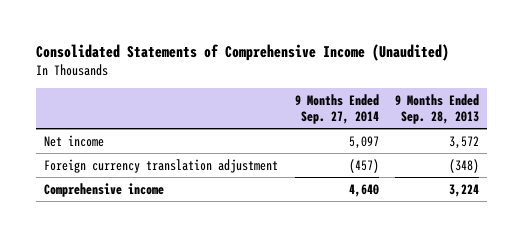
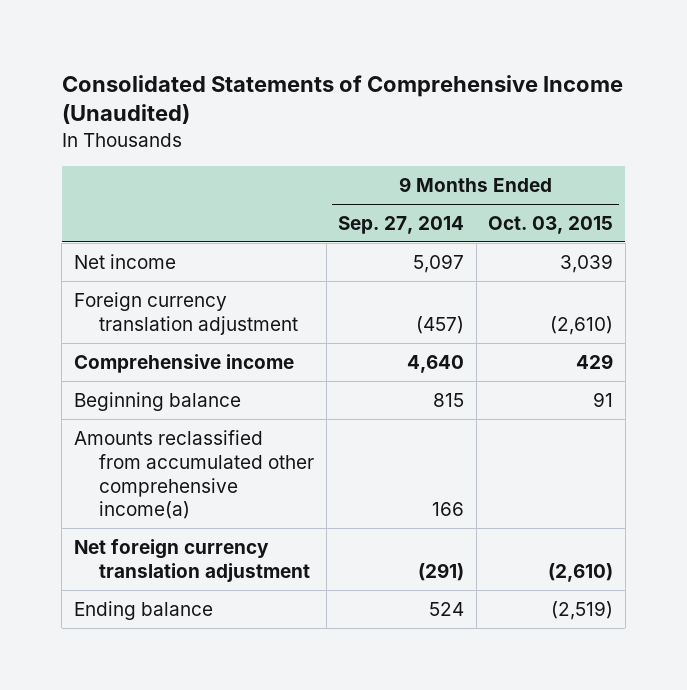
- | 9 Months Ended Sep. 27, 2014 | 9 Months Ended Sep. 28, 2013
+ | 9 Months Ended Sep. 27, 2014 | 9 Months Ended Oct. 03, 2015
+ Beginning balance | 815 | 91
+ Amounts reclassified from accumulated other comprehensive income(a) | 166 |
+ Net foreign currency translation adjustment | (291) | (2,610)
+ Ending balance | 524 | (2,519)

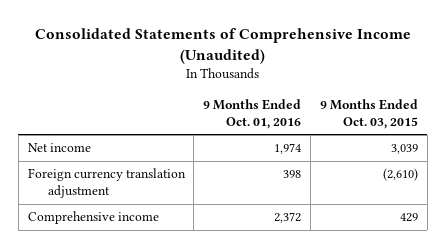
- | 9 Months Ended Sep. 27, 2014 | 9 Months Ended Oct. 03, 2015
+ | 9 Months Ended Oct. 01, 2016 | 9 Months Ended Oct. 03, 2015
- Beginning balance | 815 | 91
- Amounts reclassified from accumulated other comprehensive income(a) | 166 |
- Net foreign currency translation adjustment | (291) | (2,610)
- Ending balance | 524 | (2,519)

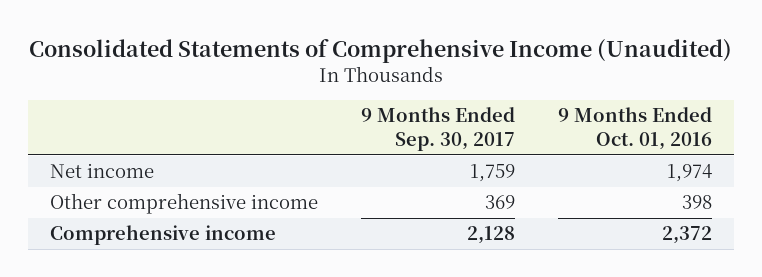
- | 9 Months Ended Oct. 01, 2016 | 9 Months Ended Oct. 03, 2015
+ | 9 Months Ended Sep. 30, 2017 | 9 Months Ended Oct. 01, 2016
- Foreign currency translation adjustment | 398 | (2,610)
+ Other comprehensive income | 369 | 398

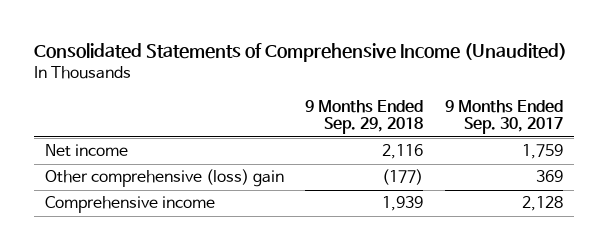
- | 9 Months Ended Sep. 30, 2017 | 9 Months Ended Oct. 01, 2016
+ | 9 Months Ended Sep. 29, 2018 | 9 Months Ended Sep. 30, 2017
- Other comprehensive income | 369 | 398
+ Other comprehensive (loss) gain | (177) | 369

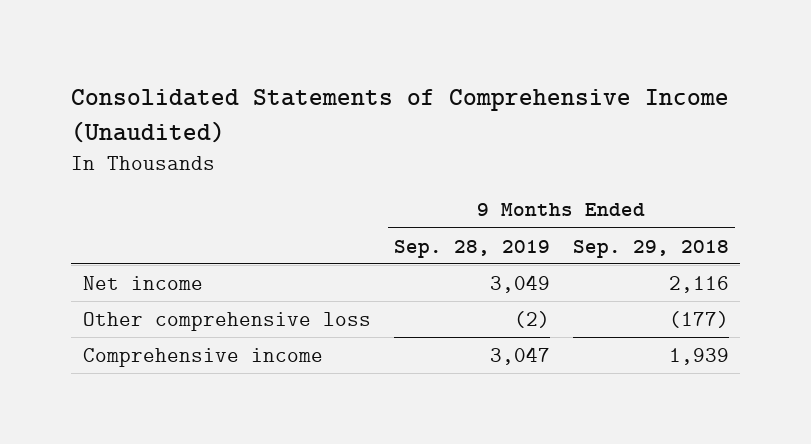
- | 9 Months Ended Sep. 29, 2018 | 9 Months Ended Sep. 30, 2017
+ | 9 Months Ended Sep. 28, 2019 | 9 Months Ended Sep. 29, 2018
- Other comprehensive (loss) gain | (177) | 369
+ Other comprehensive loss | (2) | (177)

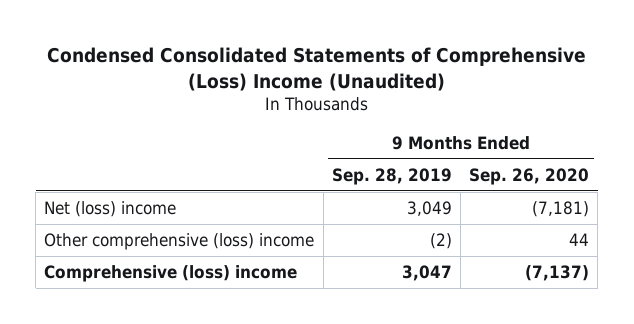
- Consolidated Statements of Comprehensive Income (Unaudited)
+ Condensed Consolidated Statements of Comprehensive (Loss) Income (Unaudited)
- | 9 Months Ended Sep. 28, 2019 | 9 Months Ended Sep. 29, 2018
+ | 9 Months Ended Sep. 28, 2019 | 9 Months Ended Sep. 26, 2020
- Net income | 3,049 | 2,116
- Other comprehensive loss | (2) | (177)
- Comprehensive income | 3,047 | 1,939
+ Net (loss) income | 3,049 | (7,181)
+ Other comprehensive (loss) income | (2) | 44
+ Comprehensive (loss) income | 3,047 | (7,137)

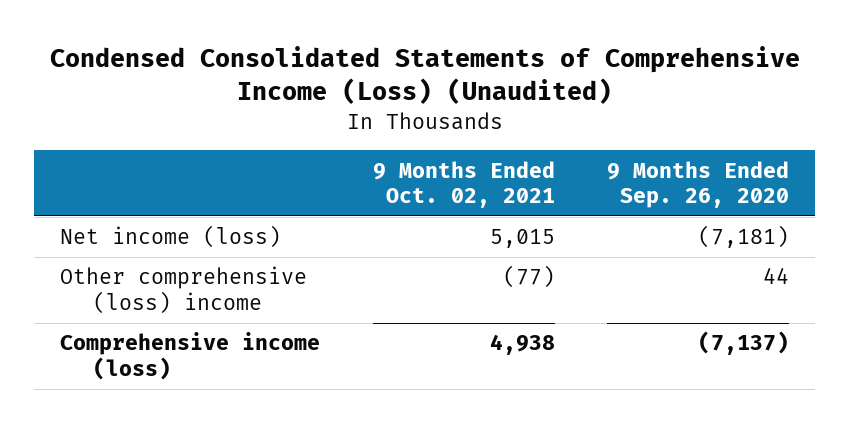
- Condensed Consolidated Statements of Comprehensive (Loss) Income (Unaudited)
+ Condensed Consolidated Statements of Comprehensive Income (Loss) (Unaudited)
- | 9 Months Ended Sep. 28, 2019 | 9 Months Ended Sep. 26, 2020
+ | 9 Months Ended Oct. 02, 2021 | 9 Months Ended Sep. 26, 2020
- Net (loss) income | 3,049 | (7,181)
+ Net income (loss) | 5,015 | (7,181)
- Comprehensive (loss) income | 3,047 | (7,137)
+ Comprehensive income (loss) | 4,938 | (7,137)

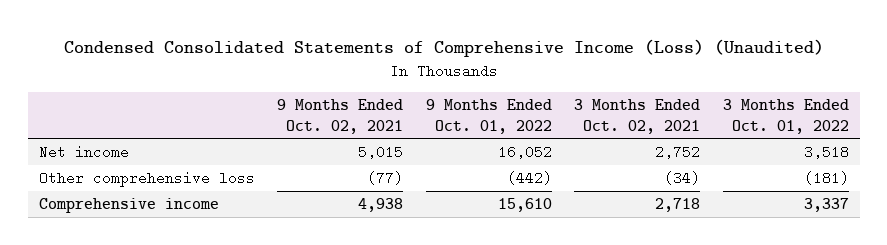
- | 9 Months Ended Oct. 02, 2021 | 9 Months Ended Sep. 26, 2020
+ | 9 Months Ended Oct. 02, 2021 | 9 Months Ended Oct. 01, 2022 | 3 Months Ended Oct. 02, 2021 | 3 Months Ended Oct. 01, 2022
- Net income (loss) | 5,015 | (7,181)
- Other comprehensive (loss) income | (77) | 44
- Comprehensive income (loss) | 4,938 | (7,137)
+ Net income | 5,015 | 16,052 | 2,752 | 3,518
+ Other comprehensive loss | (77) | (442) | (34) | (181)
+ Comprehensive income | 4,938 | 15,610 | 2,718 | 3,337

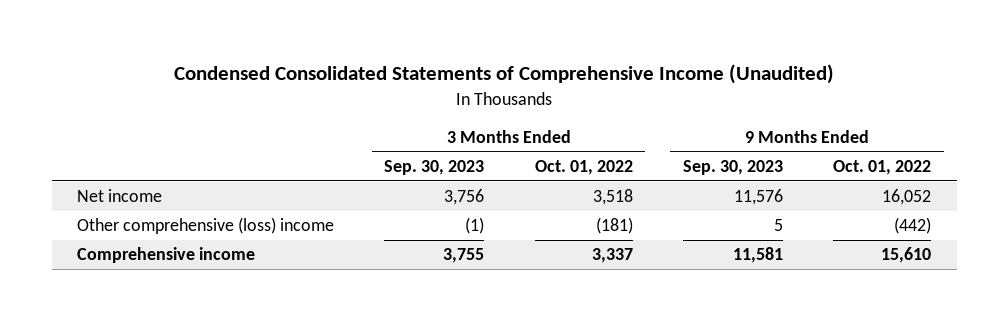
- Condensed Consolidated Statements of Comprehensive Income (Loss) (Unaudited)
+ Condensed Consolidated Statements of Comprehensive Income (Unaudited)
- | 9 Months Ended Oct. 02, 2021 | 9 Months Ended Oct. 01, 2022 | 3 Months Ended Oct. 02, 2021 | 3 Months Ended Oct. 01, 2022
+ | 3 Months Ended Sep. 30, 2023 | 3 Months Ended Oct. 01, 2022 | 9 Months Ended Sep. 30, 2023 | 9 Months Ended Oct. 01, 2022
- Other comprehensive loss | (77) | (442) | (34) | (181)
+ Other comprehensive (loss) income | (1) | (181) | 5 | (442)

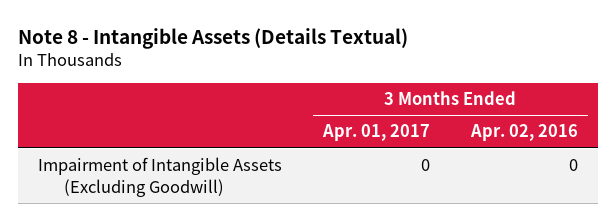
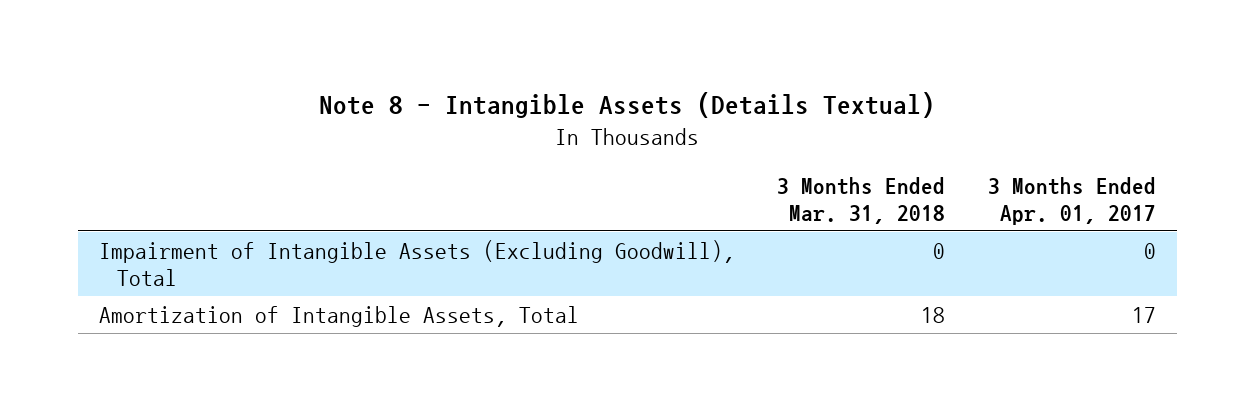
- | 3 Months Ended Apr. 01, 2017 | 3 Months Ended Apr. 02, 2016
+ | 3 Months Ended Mar. 31, 2018 | 3 Months Ended Apr. 01, 2017
- Impairment of Intangible Assets (Excluding Goodwill) | 0 | 0
+ Impairment of Intangible Assets (Excluding Goodwill), Total | 0 | 0
+ Amortization of Intangible Assets, Total | 18 | 17

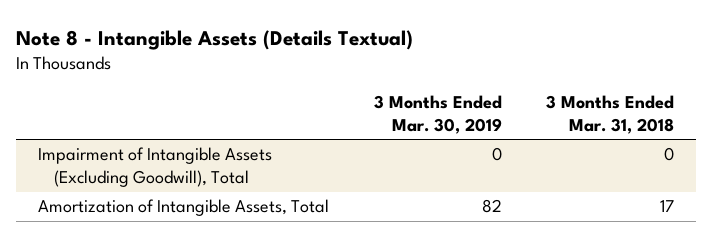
- | 3 Months Ended Mar. 31, 2018 | 3 Months Ended Apr. 01, 2017
+ | 3 Months Ended Mar. 30, 2019 | 3 Months Ended Mar. 31, 2018
- Amortization of Intangible Assets, Total | 18 | 17
+ Amortization of Intangible Assets, Total | 82 | 17

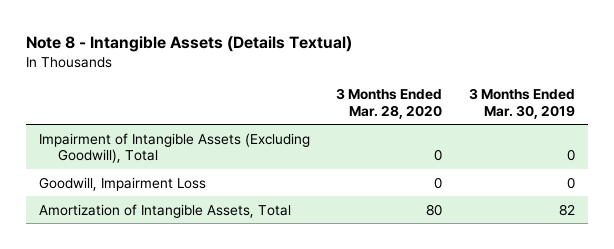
- | 3 Months Ended Mar. 30, 2019 | 3 Months Ended Mar. 31, 2018
+ | 3 Months Ended Mar. 28, 2020 | 3 Months Ended Mar. 30, 2019
+ Goodwill, Impairment Loss | 0 | 0

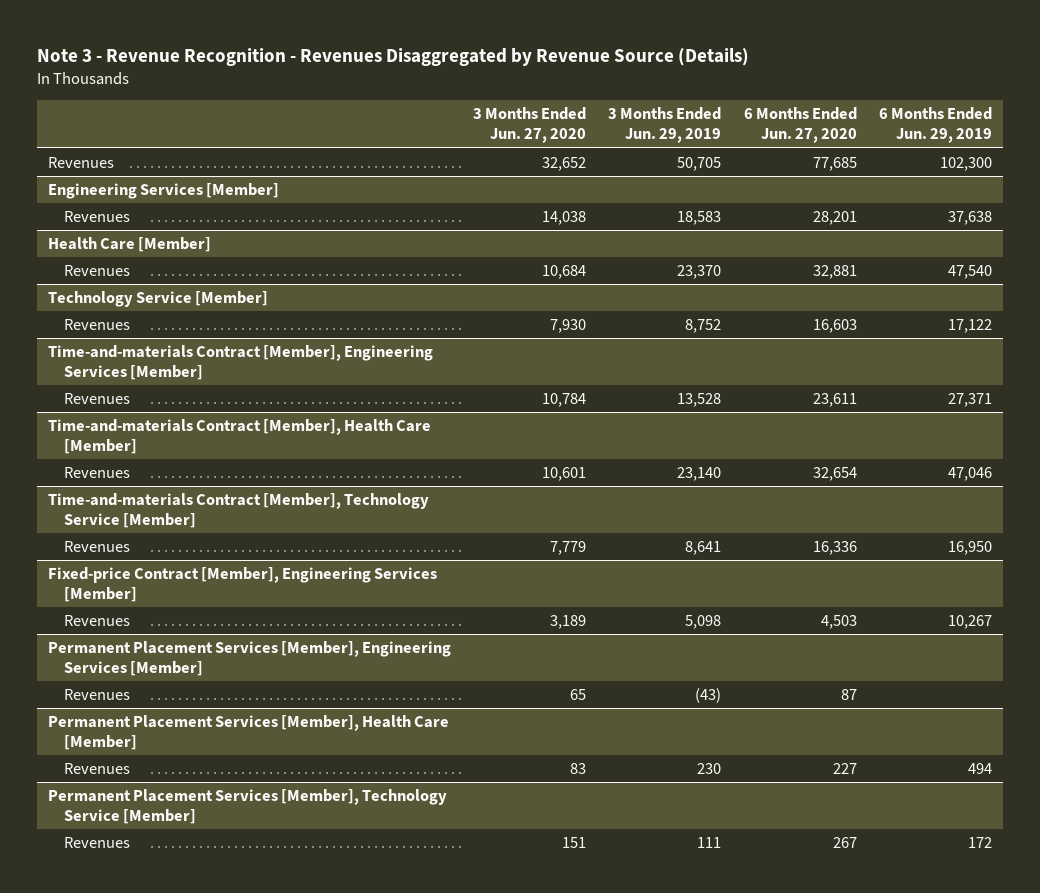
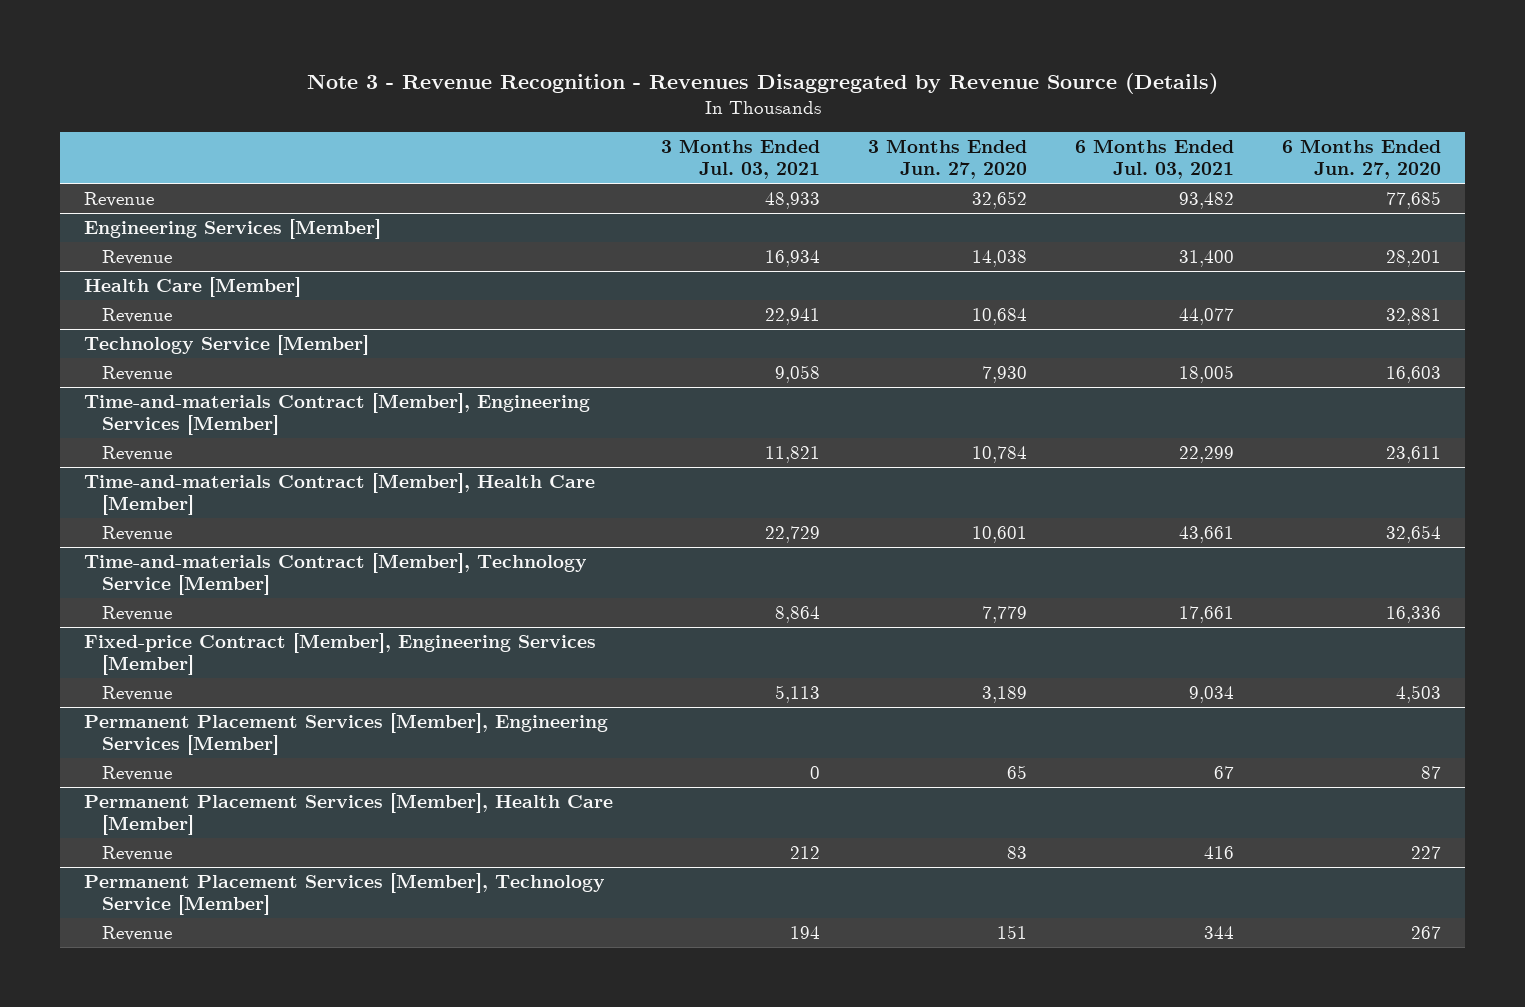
- | 3 Months Ended Jun. 27, 2020 | 3 Months Ended Jun. 29, 2019 | 6 Months Ended Jun. 27, 2020 | 6 Months Ended Jun. 29, 2019
+ | 3 Months Ended Jul. 03, 2021 | 3 Months Ended Jun. 27, 2020 | 6 Months Ended Jul. 03, 2021 | 6 Months Ended Jun. 27, 2020
- Revenues | 32,652 | 50,705 | 77,685 | 102,300
+ Revenue | 48,933 | 32,652 | 93,482 | 77,685
@ Engineering Services [Member]
- Revenues | 14,038 | 18,583 | 28,201 | 37,638
+ Revenue | 16,934 | 14,038 | 31,400 | 28,201
@ Health Care [Member]
- Revenues | 10,684 | 23,370 | 32,881 | 47,540
+ Revenue | 22,941 | 10,684 | 44,077 | 32,881
@ Technology Service [Member]
- Revenues | 7,930 | 8,752 | 16,603 | 17,122
+ Revenue | 9,058 | 7,930 | 18,005 | 16,603
@ Time-and-materials Contract [Member], Engineering Services [Member]
- Revenues | 10,784 | 13,528 | 23,611 | 27,371
+ Revenue | 11,821 | 10,784 | 22,299 | 23,611
@ Time-and-materials Contract [Member], Health Care [Member]
- Revenues | 10,601 | 23,140 | 32,654 | 47,046
+ Revenue | 22,729 | 10,601 | 43,661 | 32,654
@ Time-and-materials Contract [Member], Technology Service [Member]
- Revenues | 7,779 | 8,641 | 16,336 | 16,950
+ Revenue | 8,864 | 7,779 | 17,661 | 16,336
@ Fixed-price Contract [Member], Engineering Services [Member]
- Revenues | 3,189 | 5,098 | 4,503 | 10,267
+ Revenue | 5,113 | 3,189 | 9,034 | 4,503
@ Permanent Placement Services [Member], Engineering Services [Member]
- Revenues | 65 | (43) | 87 |
+ Revenue | 0 | 65 | 67 | 87
@ Permanent Placement Services [Member], Health Care [Member]
- Revenues | 83 | 230 | 227 | 494
+ Revenue | 212 | 83 | 416 | 227
@ Permanent Placement Services [Member], Technology Service [Member]
- Revenues | 151 | 111 | 267 | 172
+ Revenue | 194 | 151 | 344 | 267

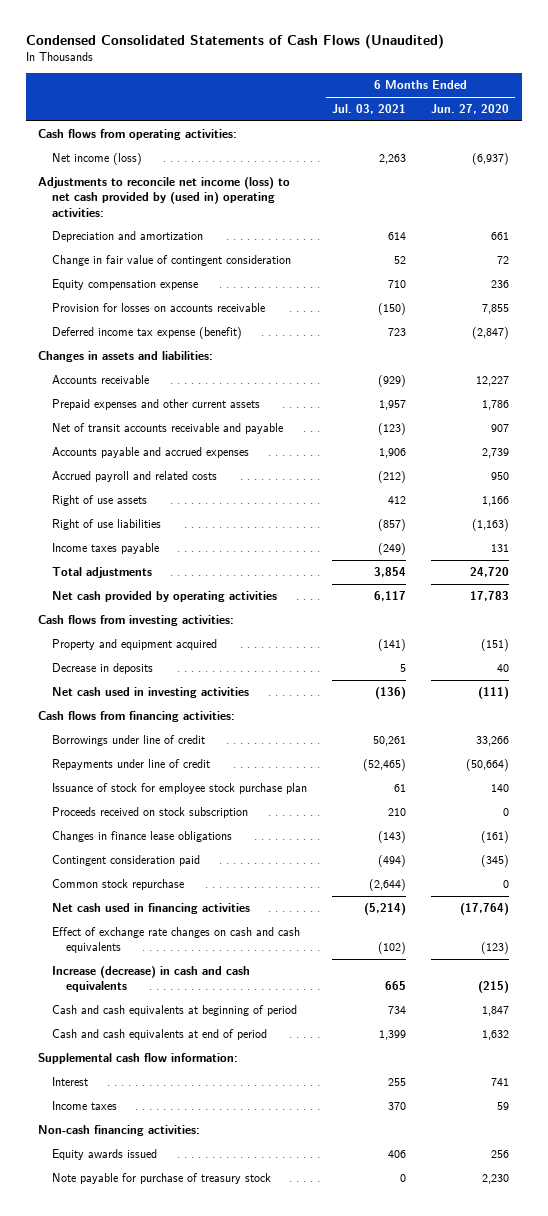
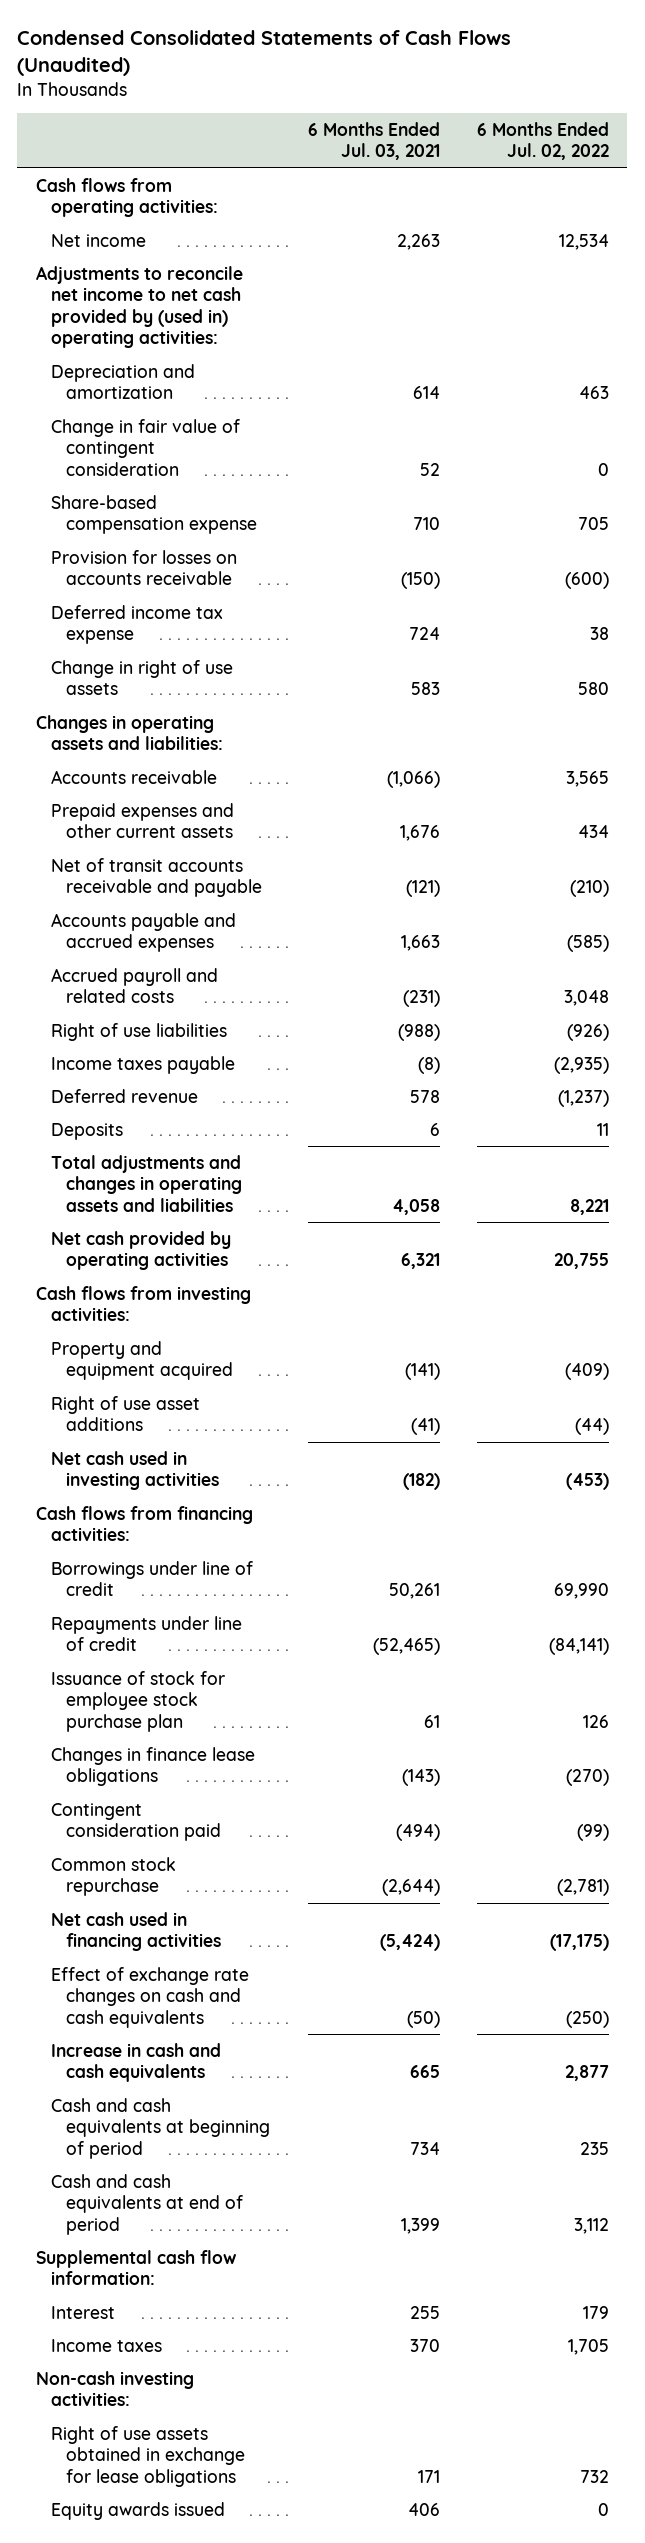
- | 6 Months Ended Jul. 03, 2021 | 6 Months Ended Jun. 27, 2020
+ | 6 Months Ended Jul. 03, 2021 | 6 Months Ended Jul. 02, 2022
- Net income (loss) | 2,263 | (6,937)
- Adjustments to reconcile net income (loss) to net cash provided by (used in) operating activities:
+ Net income | 2,263 | 12,534
+ Adjustments to reconcile net income to net cash provided by (used in) operating activities:
- Equity compensation expense | 710 | 236
+ Share-based compensation expense | 710 | 705
- Deferred income tax expense (benefit) | 723 | (2,847)
- Changes in assets and liabilities:
- Accounts receivable | (929) | 12,227
- Prepaid expenses and other current assets | 1,957 | 1,786
- Net of transit accounts receivable and payable | (123) | 907
- Accounts payable and accrued expenses | 1,906 | 2,739
- Accrued payroll and related costs | (212) | 950
- Right of use assets | 412 | 1,166
- Right of use liabilities | (857) | (1,163)
- Income taxes payable | (249) | 131
- Total adjustments | 3,854 | 24,720
- Net cash provided by operating activities | 6,117 | 17,783
+ Deferred income tax expense | 724 | 38
+ Change in right of use assets | 583 | 580
+ Changes in operating assets and liabilities:
+ Accounts receivable | (1,066) | 3,565
+ Prepaid expenses and other current assets | 1,676 | 434
+ Net of transit accounts receivable and payable | (121) | (210)
+ Accounts payable and accrued expenses | 1,663 | (585)
+ Accrued payroll and related costs | (231) | 3,048
+ Right of use liabilities | (988) | (926)
+ Income taxes payable | (8) | (2,935)
+ Deferred revenue | 578 | (1,237)
+ Deposits | 6 | 11
+ Total adjustments and changes in operating assets and liabilities | 4,058 | 8,221
+ Net cash provided by operating activities | 6,321 | 20,755
- Decrease in deposits | 5 | 40
- Net cash used in investing activities | (136) | (111)
+ Right of use asset additions | (41) | (44)
+ Net cash used in investing activities | (182) | (453)
- Proceeds received on stock subscription | 210 | 0
- Net cash used in financing activities | (5,214) | (17,764)
- Effect of exchange rate changes on cash and cash equivalents | (102) | (123)
- Increase (decrease) in cash and cash equivalents | 665 | (215)
+ Net cash used in financing activities | (5,424) | (17,175)
+ Effect of exchange rate changes on cash and cash equivalents | (50) | (250)
+ Increase in cash and cash equivalents | 665 | 2,877
- Non-cash financing activities:
+ Non-cash investing activities:
+ Right of use assets obtained in exchange for lease obligations | 171 | 732
- Note payable for purchase of treasury stock | 0 | 2,230

